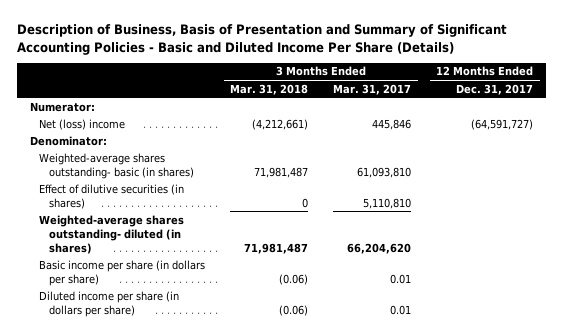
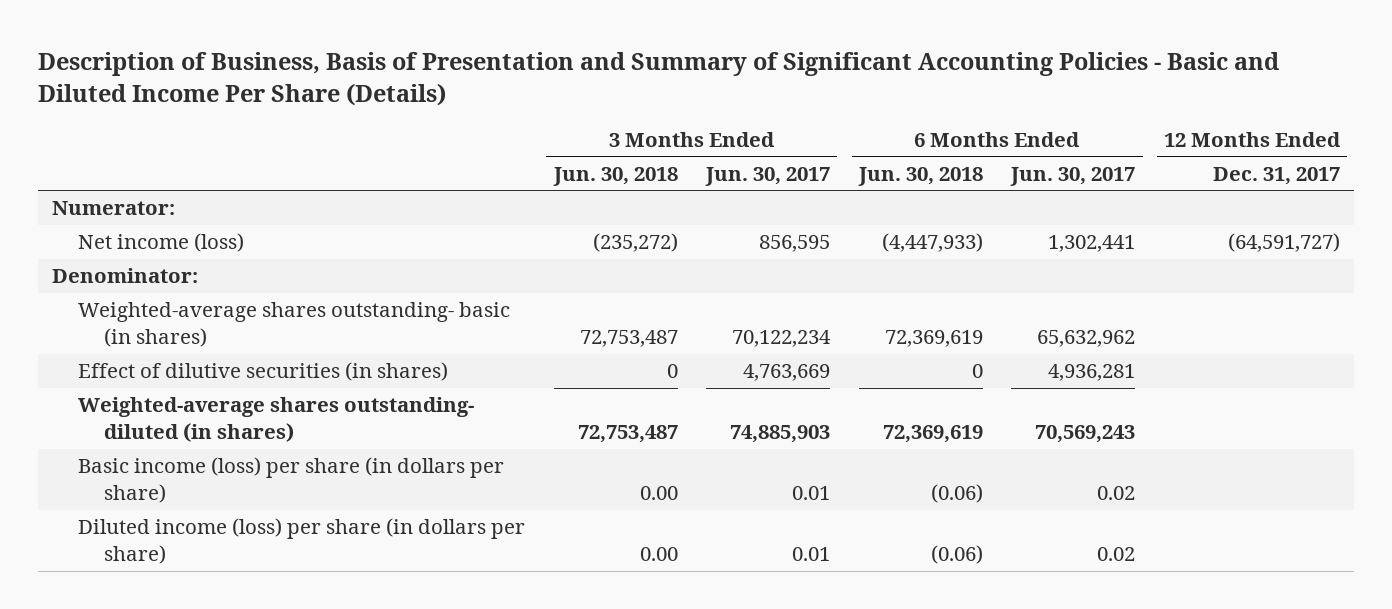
- | 3 Months Ended Mar. 31, 2018 | 3 Months Ended Mar. 31, 2017 | 12 Months Ended Dec. 31, 2017
+ | 3 Months Ended Jun. 30, 2018 | 3 Months Ended Jun. 30, 2017 | 6 Months Ended Jun. 30, 2018 | 6 Months Ended Jun. 30, 2017 | 12 Months Ended Dec. 31, 2017
- Net (loss) income | (4,212,661) | 445,846 | (64,591,727)
+ Net income (loss) | (235,272) | 856,595 | (4,447,933) | 1,302,441 | (64,591,727)
- Basic income per share (in dollars per share) | (0.06) | 0.01 |
- Diluted income per share (in dollars per share) | (0.06) | 0.01 |
+ Basic income (loss) per share (in dollars per share) | 0.00 | 0.01 | (0.06) | 0.02 |
+ Diluted income (loss) per share (in dollars per share) | 0.00 | 0.01 | (0.06) | 0.02 |

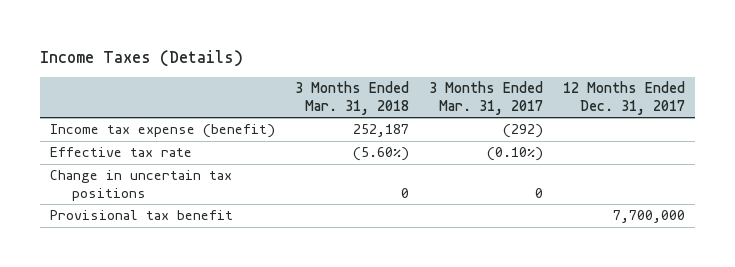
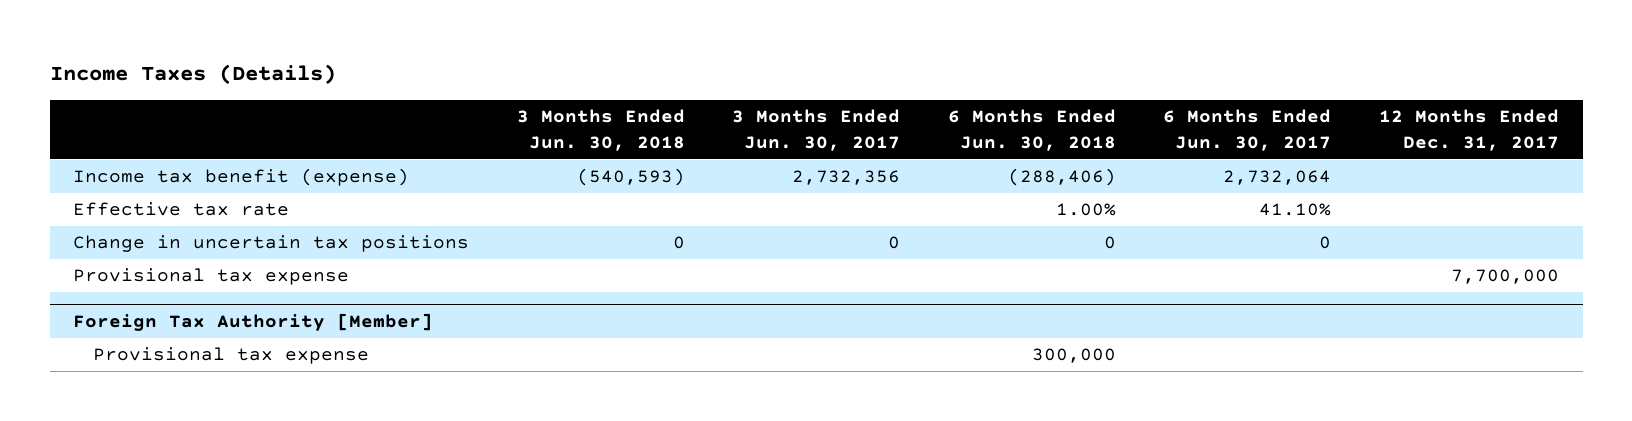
- | 3 Months Ended Mar. 31, 2018 | 3 Months Ended Mar. 31, 2017 | 12 Months Ended Dec. 31, 2017
+ | 3 Months Ended Jun. 30, 2018 | 3 Months Ended Jun. 30, 2017 | 6 Months Ended Jun. 30, 2018 | 6 Months Ended Jun. 30, 2017 | 12 Months Ended Dec. 31, 2017
- Income tax expense (benefit) | 252,187 | (292) |
+ Income tax benefit (expense) | (540,593) | 2,732,356 | (288,406) | 2,732,064 |
- Provisional tax benefit | | | 7,700,000
+ Provisional tax expense | | | | | 7,700,000
+ Foreign Tax Authority [Member]
+ Provisional tax expense | | | 300,000 | |

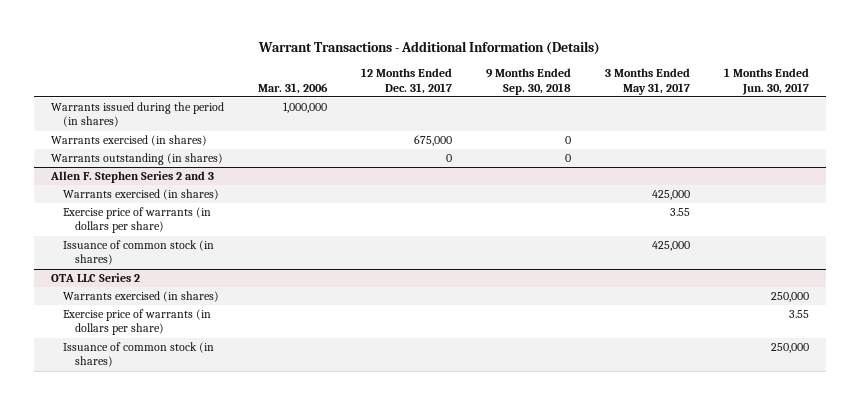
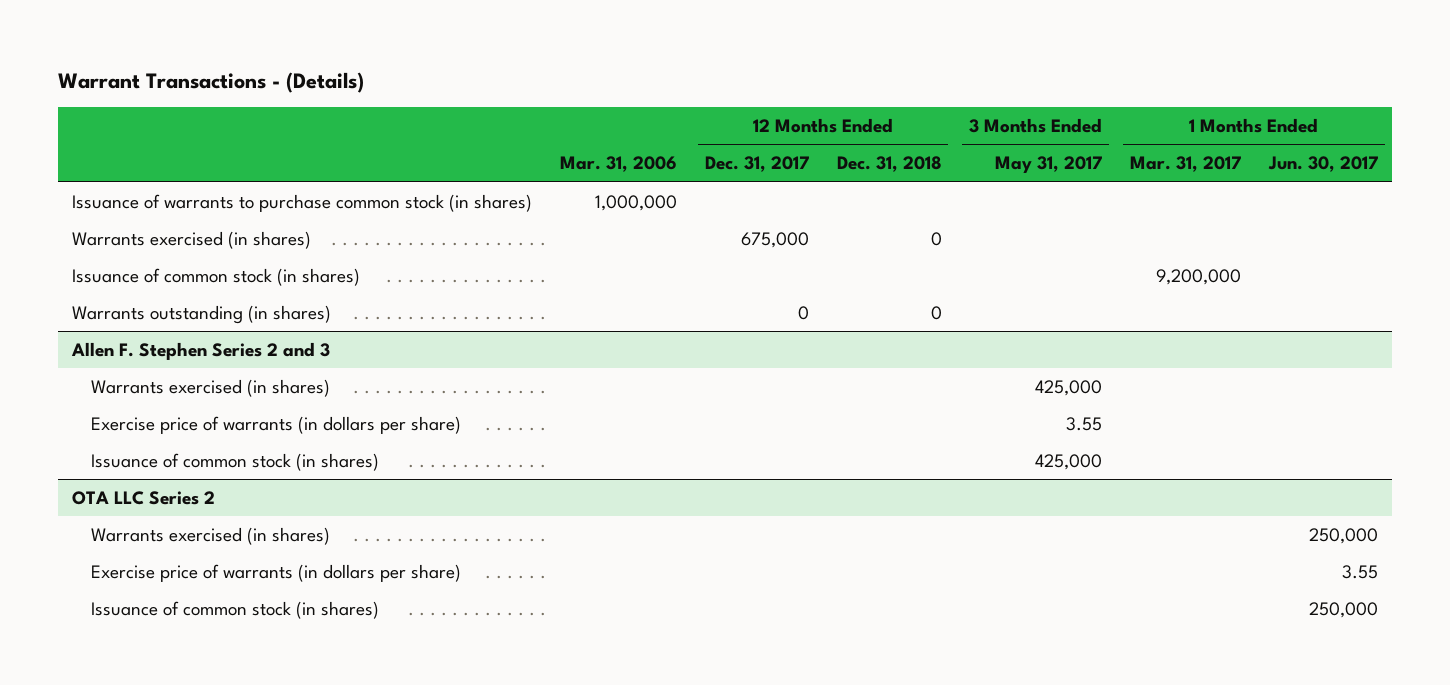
- Warrant Transactions - Additional Information (Details)
+ Warrant Transactions - (Details)
- | Mar. 31, 2006 | 12 Months Ended Dec. 31, 2017 | 9 Months Ended Sep. 30, 2018 | 3 Months Ended May 31, 2017 | 1 Months Ended Jun. 30, 2017
+ | Mar. 31, 2006 | 12 Months Ended Dec. 31, 2017 | 12 Months Ended Dec. 31, 2018 | 3 Months Ended May 31, 2017 | 1 Months Ended Mar. 31, 2017 | 1 Months Ended Jun. 30, 2017
- Warrants issued during the period (in shares) | 1,000,000 | | | |
+ Issuance of warrants to purchase common stock (in shares) | 1,000,000 | | | | |
+ Issuance of common stock (in shares) | | | | | 9,200,000 |

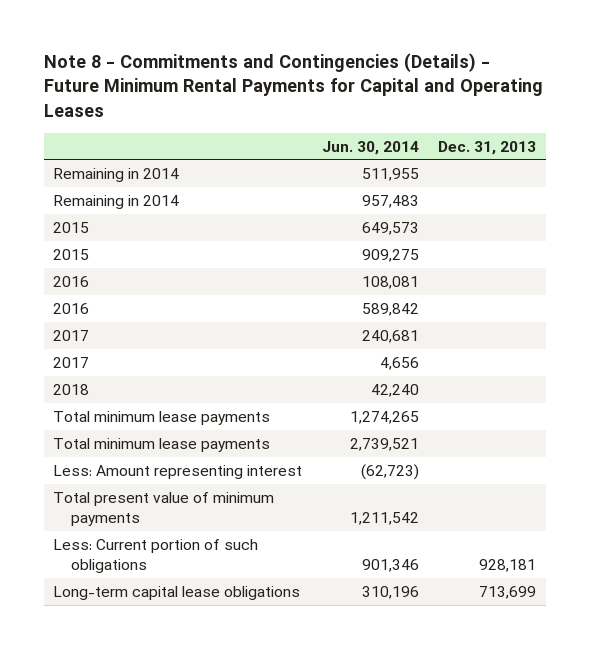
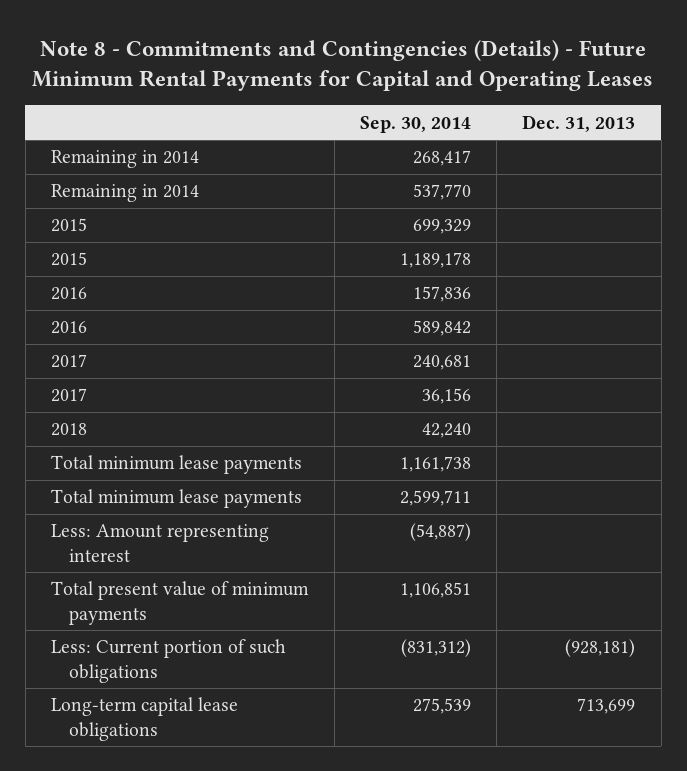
- | Jun. 30, 2014 | Dec. 31, 2013
+ | Sep. 30, 2014 | Dec. 31, 2013
- Less: Current portion of such obligations | 901,346 | 928,181
+ Less: Current portion of such obligations | (831,312) | (928,181)

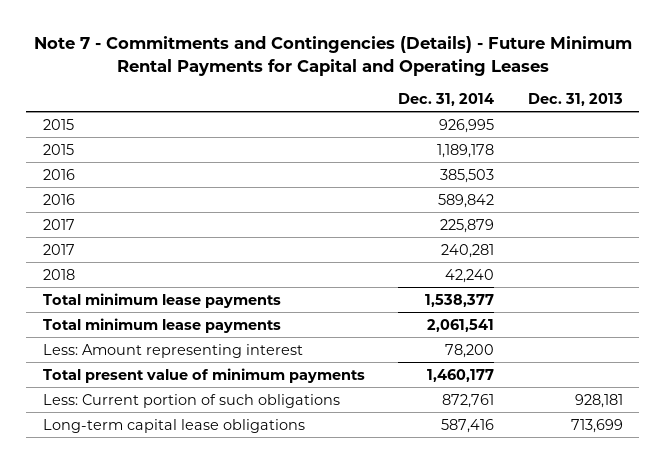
- Note 8 - Commitments and Contingencies (Details) - Future Minimum Rental Payments for Capital and Operating Leases
+ Note 7 - Commitments and Contingencies (Details) - Future Minimum Rental Payments for Capital and Operating Leases
- | Sep. 30, 2014 | Dec. 31, 2013
+ | Dec. 31, 2014 | Dec. 31, 2013
- Remaining in 2014 | 268,417 |
- Remaining in 2014 | 537,770 |
- Less: Current portion of such obligations | (831,312) | (928,181)
+ Less: Current portion of such obligations | 872,761 | 928,181

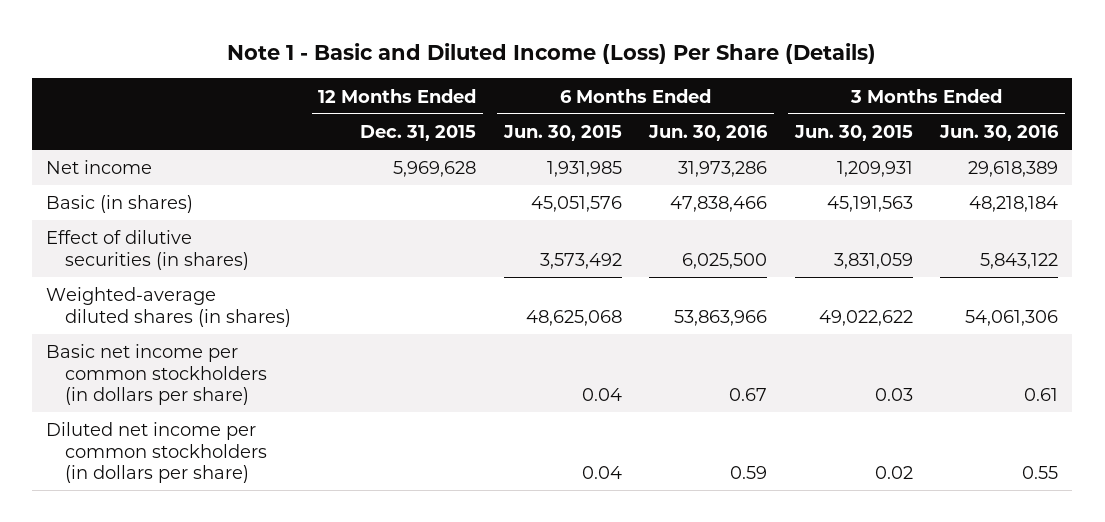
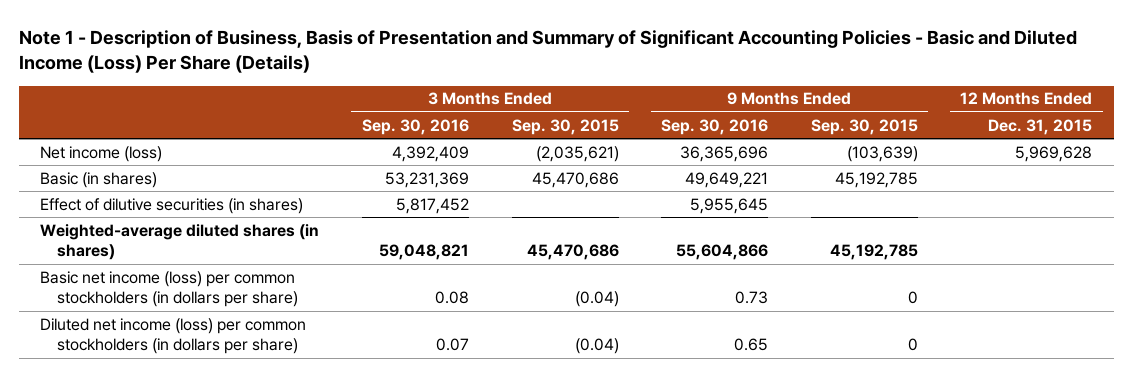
- Note 1 - Basic and Diluted Income (Loss) Per Share (Details)
+ Note 1 - Description of Business, Basis of Presentation and Summary of Significant Accounting Policies - Basic and Diluted Income (Loss) Per Share (Details)
- | 12 Months Ended Dec. 31, 2015 | 6 Months Ended Jun. 30, 2015 | 6 Months Ended Jun. 30, 2016 | 3 Months Ended Jun. 30, 2015 | 3 Months Ended Jun. 30, 2016
+ | 3 Months Ended Sep. 30, 2016 | 3 Months Ended Sep. 30, 2015 | 9 Months Ended Sep. 30, 2016 | 9 Months Ended Sep. 30, 2015 | 12 Months Ended Dec. 31, 2015
- Net income | 5,969,628 | 1,931,985 | 31,973,286 | 1,209,931 | 29,618,389
+ Net income (loss) | 4,392,409 | (2,035,621) | 36,365,696 | (103,639) | 5,969,628
- Basic net income per common stockholders (in dollars per share) | | 0.04 | 0.67 | 0.03 | 0.61
- Diluted net income per common stockholders (in dollars per share) | | 0.04 | 0.59 | 0.02 | 0.55
+ Basic net income (loss) per common stockholders (in dollars per share) | 0.08 | (0.04) | 0.73 | 0 |
+ Diluted net income (loss) per common stockholders (in dollars per share) | 0.07 | (0.04) | 0.65 | 0 |

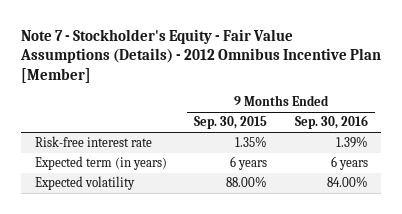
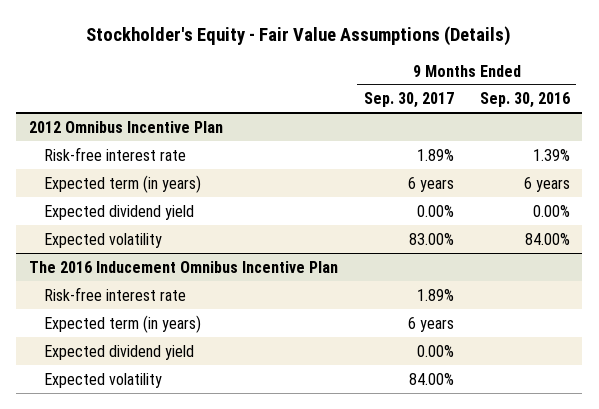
- Note 7 - Stockholder's Equity - Fair Value Assumptions (Details) - 2012 Omnibus Incentive Plan [Member]
+ Stockholder's Equity - Fair Value Assumptions (Details)
- | 9 Months Ended Sep. 30, 2015 | 9 Months Ended Sep. 30, 2016
+ | 9 Months Ended Sep. 30, 2017 | 9 Months Ended Sep. 30, 2016
+ 2012 Omnibus Incentive Plan
+ Expected dividend yield | 0.00% | 0.00%
+ The 2016 Inducement Omnibus Incentive Plan
+ Risk-free interest rate | 1.89% |
+ Expected term (in years) | 6 years |
+ Expected dividend yield | 0.00% |
+ Expected volatility | 84.00% |

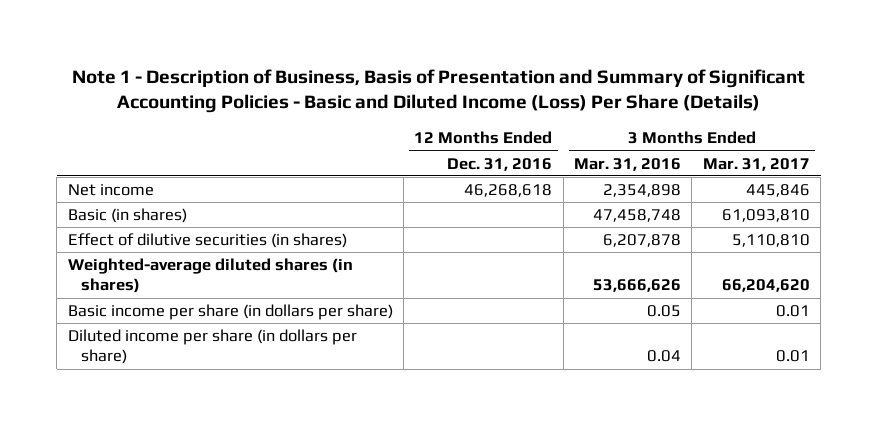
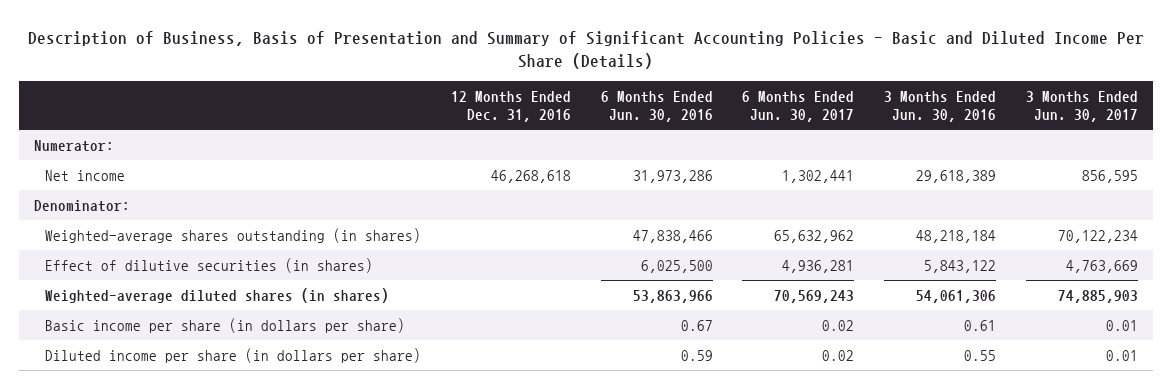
- Note 1 - Description of Business, Basis of Presentation and Summary of Significant Accounting Policies - Basic and Diluted Income (Loss) Per Share (Details)
+ Description of Business, Basis of Presentation and Summary of Significant Accounting Policies - Basic and Diluted Income Per Share (Details)
- | 12 Months Ended Dec. 31, 2016 | 3 Months Ended Mar. 31, 2016 | 3 Months Ended Mar. 31, 2017
+ | 12 Months Ended Dec. 31, 2016 | 6 Months Ended Jun. 30, 2016 | 6 Months Ended Jun. 30, 2017 | 3 Months Ended Jun. 30, 2016 | 3 Months Ended Jun. 30, 2017
+ Numerator:
- Basic (in shares) | | 47,458,748 | 61,093,810
+ Denominator:
+ Weighted-average shares outstanding (in shares) | | 47,838,466 | 65,632,962 | 48,218,184 | 70,122,234

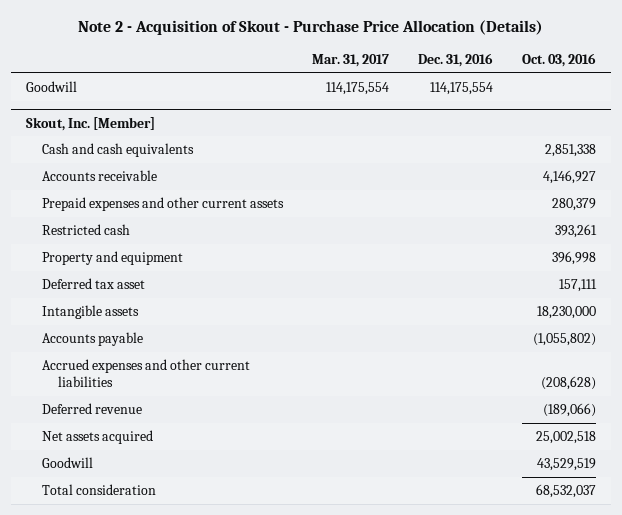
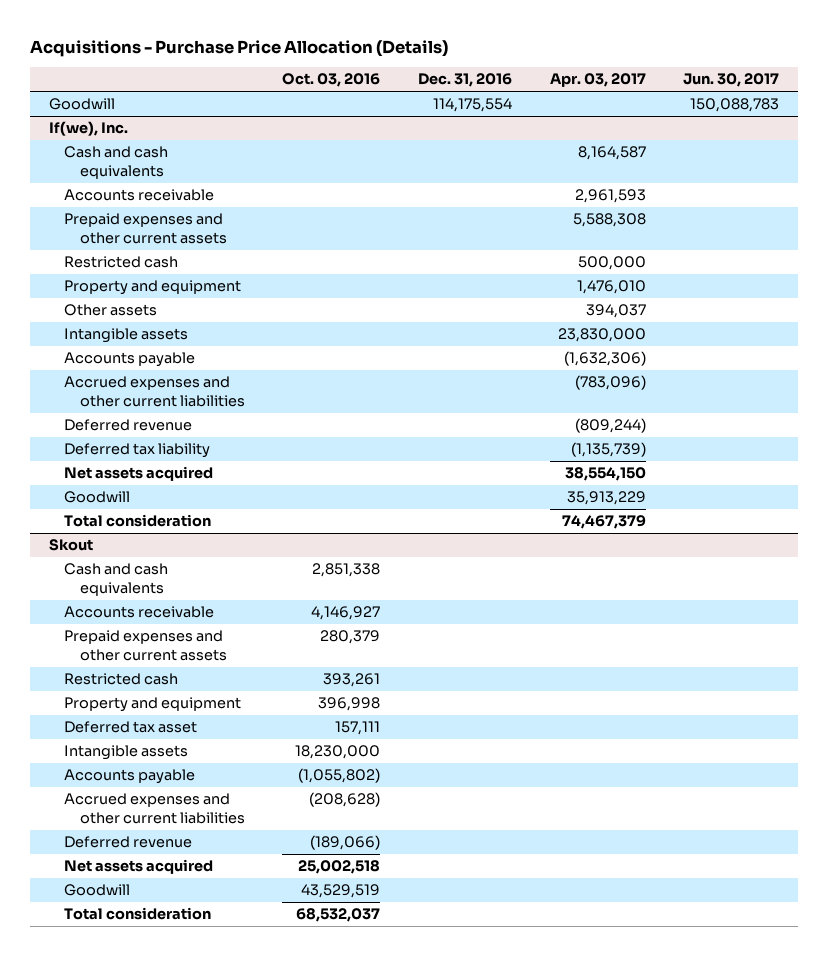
- Note 2 - Acquisition of Skout - Purchase Price Allocation (Details)
+ Acquisitions - Purchase Price Allocation (Details)
- | Mar. 31, 2017 | Dec. 31, 2016 | Oct. 03, 2016
+ | Oct. 03, 2016 | Dec. 31, 2016 | Apr. 03, 2017 | Jun. 30, 2017
- Skout, Inc. [Member]
+ If(we), Inc.
+ Cash and cash equivalents | | | 8,164,587 |
+ Accounts receivable | | | 2,961,593 |
+ Prepaid expenses and other current assets | | | 5,588,308 |
+ Restricted cash | | | 500,000 |
+ Property and equipment | | | 1,476,010 |
+ Other assets | | | 394,037 |
+ Intangible assets | | | 23,830,000 |
+ Accounts payable | | | (1,632,306) |
+ Accrued expenses and other current liabilities | | | (783,096) |
+ Deferred revenue | | | (809,244) |
+ Deferred tax liability | | | (1,135,739) |
+ Net assets acquired | | | 38,554,150 |
+ Goodwill | | | 35,913,229 |
+ Total consideration | | | 74,467,379 |
+ Skout

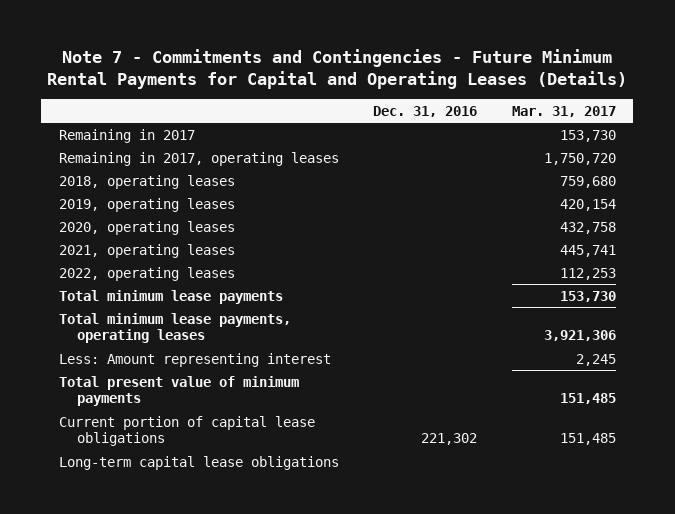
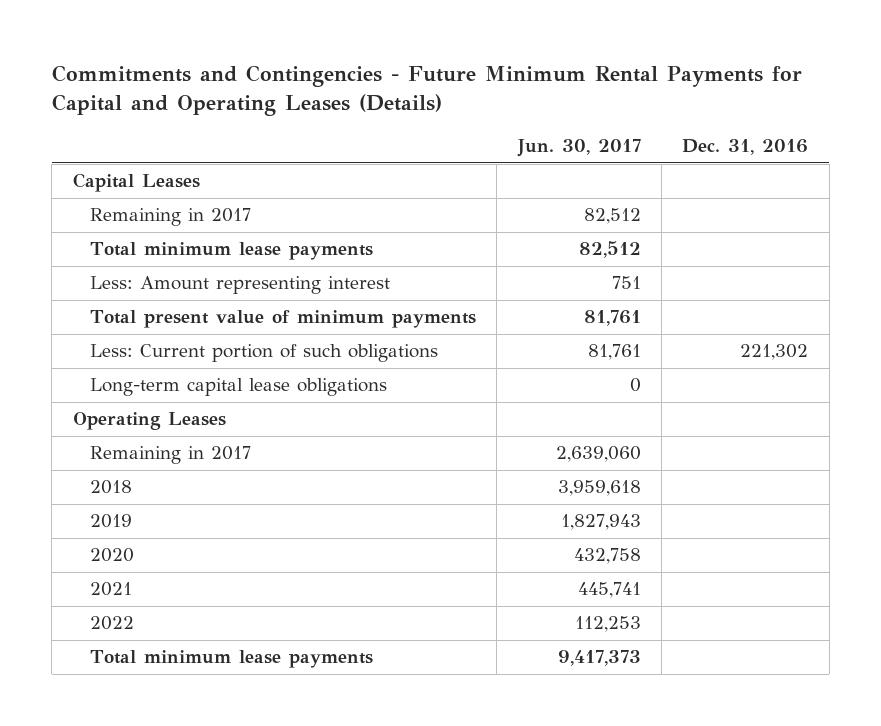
- Note 7 - Commitments and Contingencies - Future Minimum Rental Payments for Capital and Operating Leases (Details)
+ Commitments and Contingencies - Future Minimum Rental Payments for Capital and Operating Leases (Details)
- | Dec. 31, 2016 | Mar. 31, 2017
+ | Jun. 30, 2017 | Dec. 31, 2016
+ Capital Leases
- Remaining in 2017, operating leases | | 1,750,720
- 2018, operating leases | | 759,680
- 2019, operating leases | | 420,154
- 2020, operating leases | | 432,758
- 2021, operating leases | | 445,741
- 2022, operating leases | | 112,253
- Total minimum lease payments, operating leases | | 3,921,306
- Current portion of capital lease obligations | 221,302 | 151,485
+ Less: Current portion of such obligations | 81,761 | 221,302
+ Operating Leases
+ Remaining in 2017 | 2,639,060 |
+ 2018 | 3,959,618 |
+ 2019 | 1,827,943 |
+ 2020 | 432,758 |
+ 2021 | 445,741 |
+ 2022 | 112,253 |
+ Total minimum lease payments | 9,417,373 |

